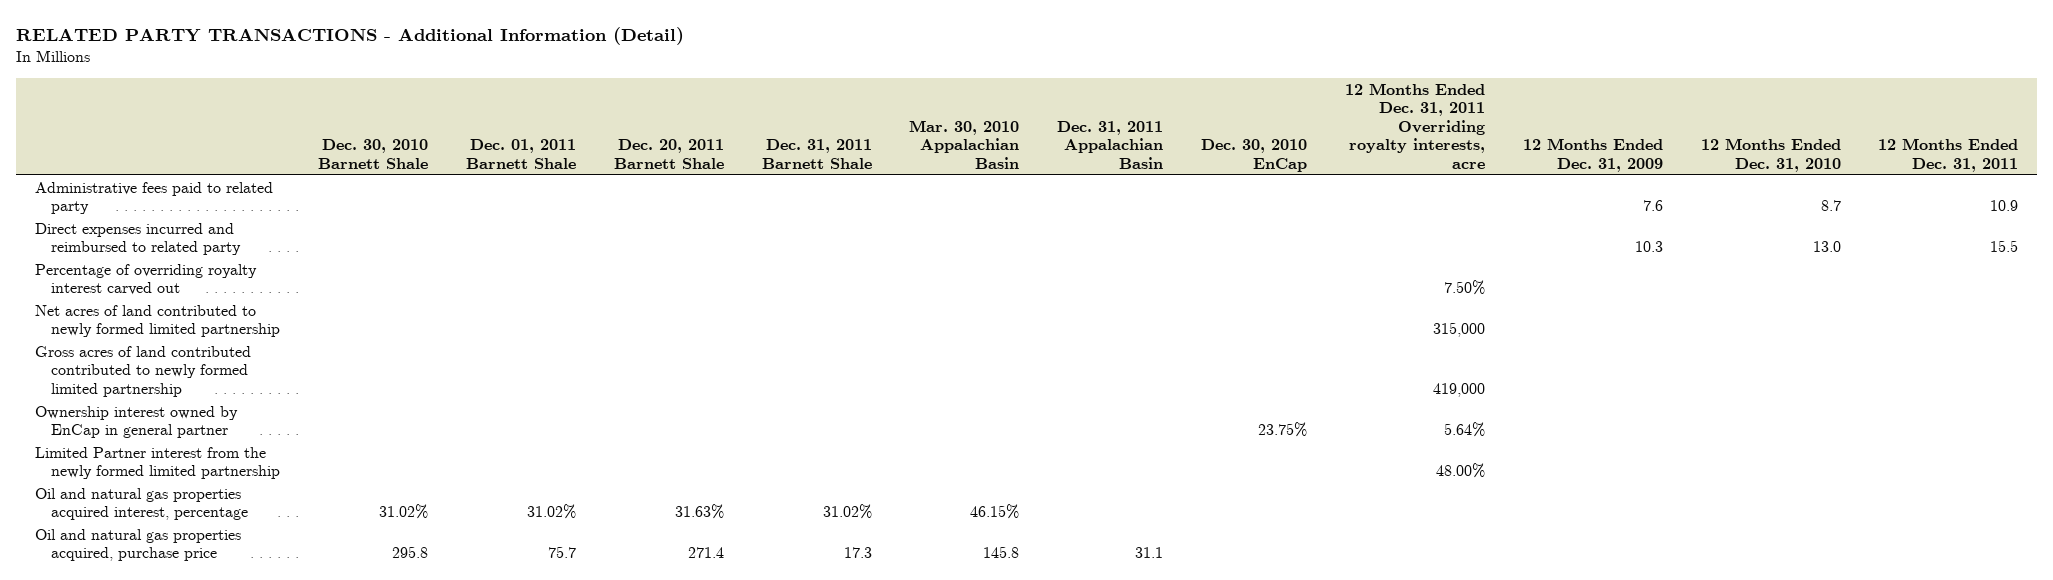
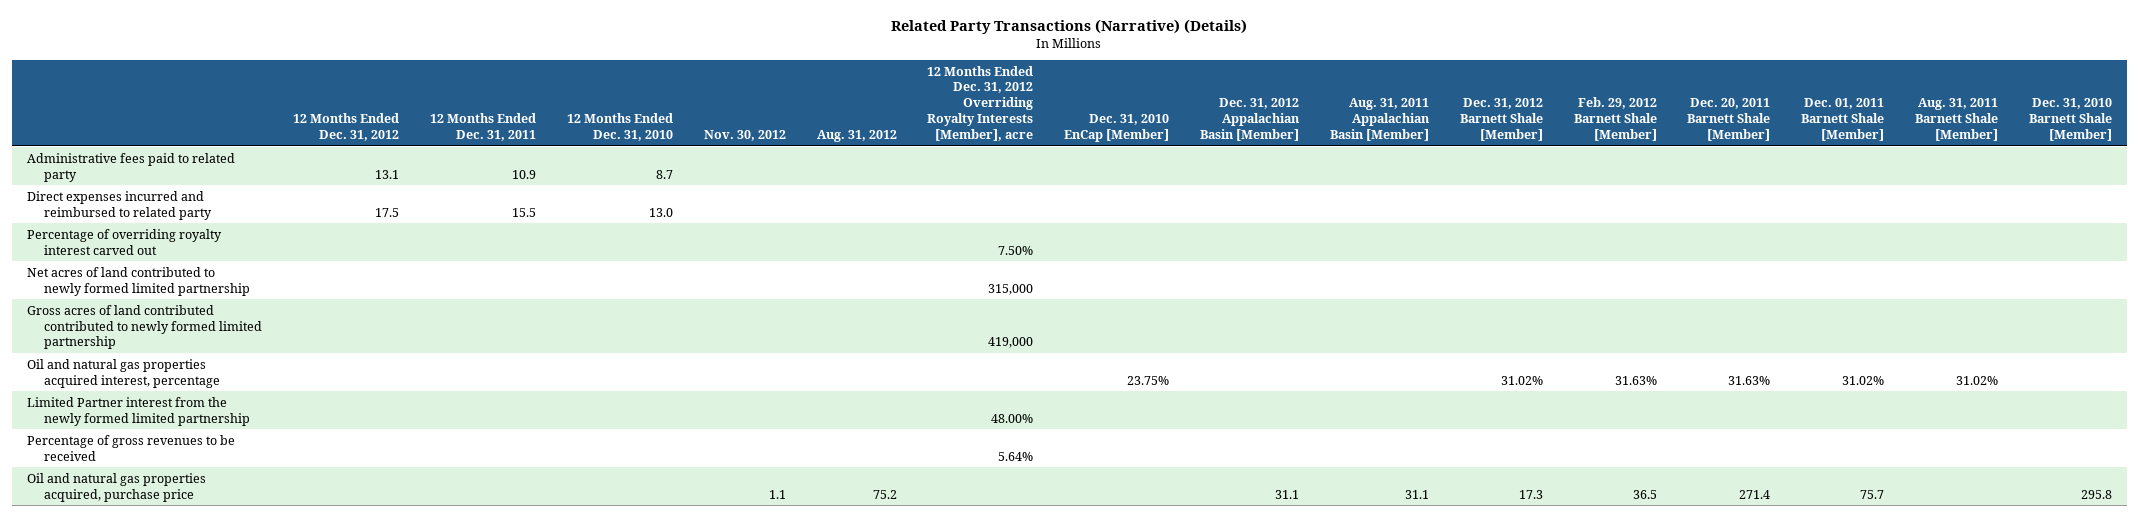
- RELATED PARTY TRANSACTIONS - Additional Information (Detail)
+ Related Party Transactions (Narrative) (Details)
- | Dec. 30, 2010 Barnett Shale | Dec. 01, 2011 Barnett Shale | Dec. 20, 2011 Barnett Shale | Dec. 31, 2011 Barnett Shale | Mar. 30, 2010 Appalachian Basin | Dec. 31, 2011 Appalachian Basin | Dec. 30, 2010 EnCap | 12 Months Ended Dec. 31, 2011 Overriding royalty interests, acre | 12 Months Ended Dec. 31, 2009 | 12 Months Ended Dec. 31, 2010 | 12 Months Ended Dec. 31, 2011
+ | 12 Months Ended Dec. 31, 2012 | 12 Months Ended Dec. 31, 2011 | 12 Months Ended Dec. 31, 2010 | Nov. 30, 2012 | Aug. 31, 2012 | 12 Months Ended Dec. 31, 2012 Overriding Royalty Interests [Member], acre | Dec. 31, 2010 EnCap [Member] | Dec. 31, 2012 Appalachian Basin [Member] | Aug. 31, 2011 Appalachian Basin [Member] | Dec. 31, 2012 Barnett Shale [Member] | Feb. 29, 2012 Barnett Shale [Member] | Dec. 20, 2011 Barnett Shale [Member] | Dec. 01, 2011 Barnett Shale [Member] | Aug. 31, 2011 Barnett Shale [Member] | Dec. 31, 2010 Barnett Shale [Member]
- Ownership interest owned by EnCap in general partner | | | | | | | 23.75% | 5.64% | | |
moved down: Limited Partner interest from the newly formed limited partnership | | | | | | 48.00% | | | | | | | | |
+ Percentage of gross revenues to be received | | | | | | 5.64% | | | | | | | | |

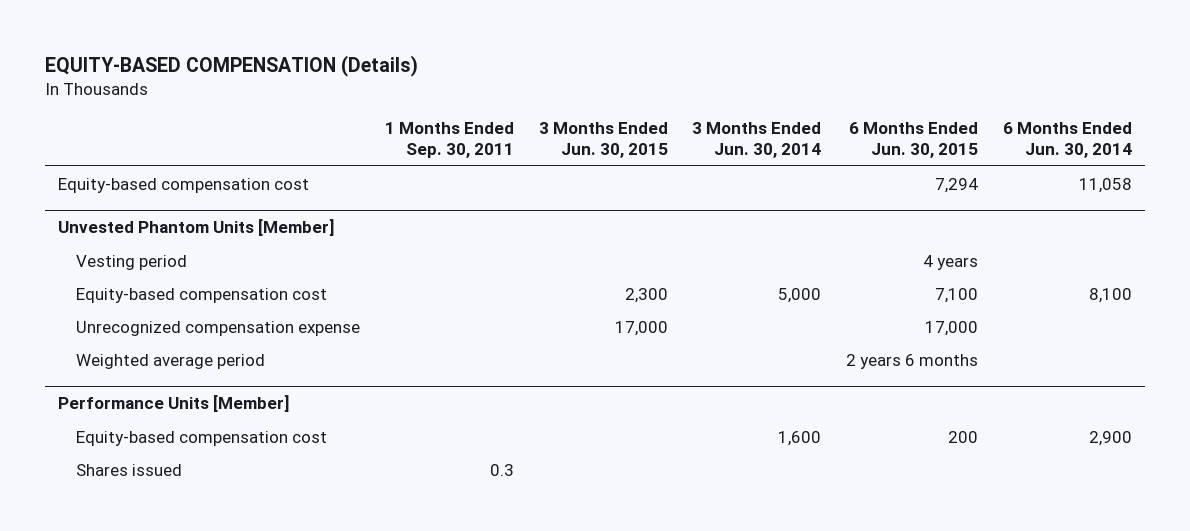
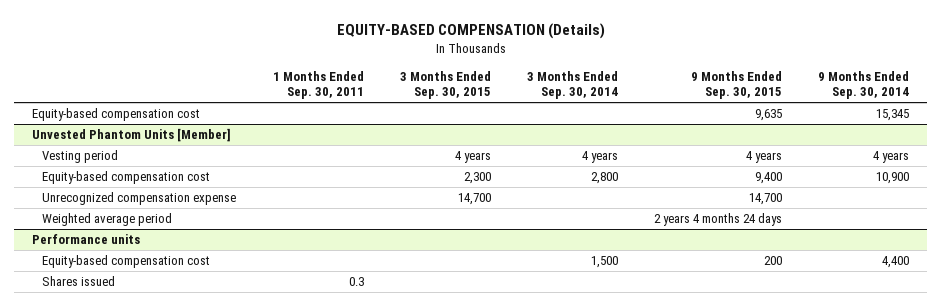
- | 1 Months Ended Sep. 30, 2011 | 3 Months Ended Jun. 30, 2015 | 3 Months Ended Jun. 30, 2014 | 6 Months Ended Jun. 30, 2015 | 6 Months Ended Jun. 30, 2014
+ | 1 Months Ended Sep. 30, 2011 | 3 Months Ended Sep. 30, 2015 | 3 Months Ended Sep. 30, 2014 | 9 Months Ended Sep. 30, 2015 | 9 Months Ended Sep. 30, 2014
- Performance Units [Member]
+ Performance units

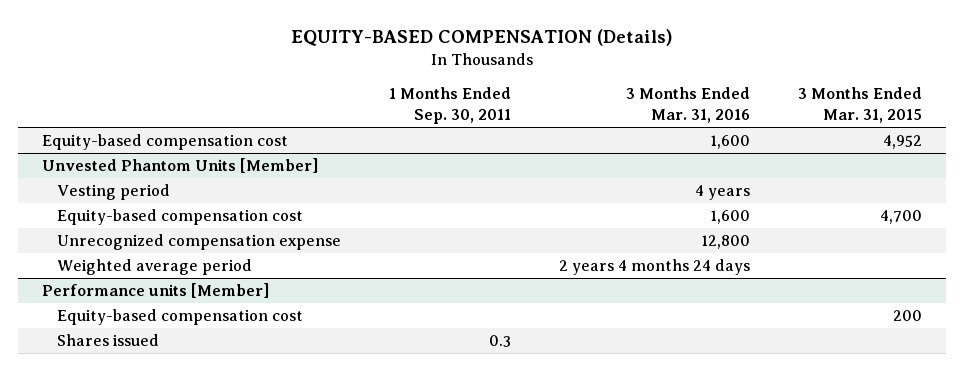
- | 1 Months Ended Sep. 30, 2011 | 3 Months Ended Sep. 30, 2015 | 3 Months Ended Sep. 30, 2014 | 9 Months Ended Sep. 30, 2015 | 9 Months Ended Sep. 30, 2014
+ | 1 Months Ended Sep. 30, 2011 | 3 Months Ended Mar. 31, 2016 | 3 Months Ended Mar. 31, 2015
- Performance units
+ Performance units [Member]

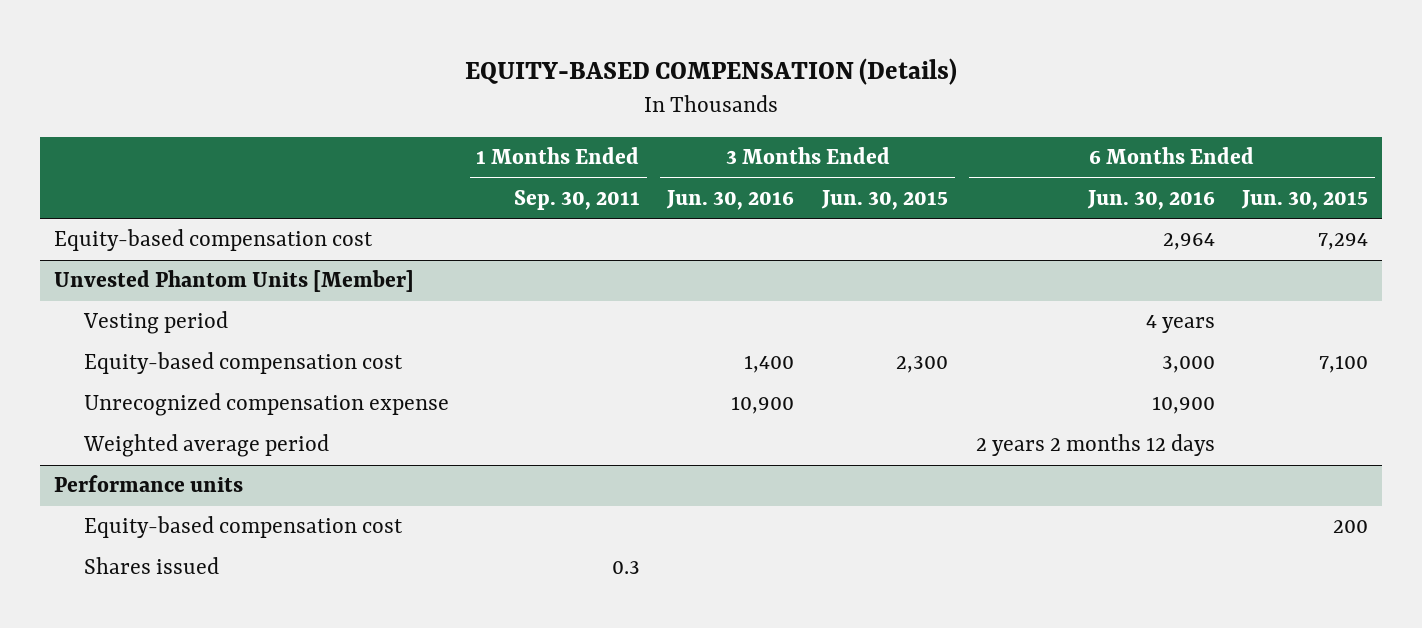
- | 1 Months Ended Sep. 30, 2011 | 3 Months Ended Mar. 31, 2016 | 3 Months Ended Mar. 31, 2015
+ | 1 Months Ended Sep. 30, 2011 | 3 Months Ended Jun. 30, 2016 | 3 Months Ended Jun. 30, 2015 | 6 Months Ended Jun. 30, 2016 | 6 Months Ended Jun. 30, 2015
- Performance units [Member]
+ Performance units

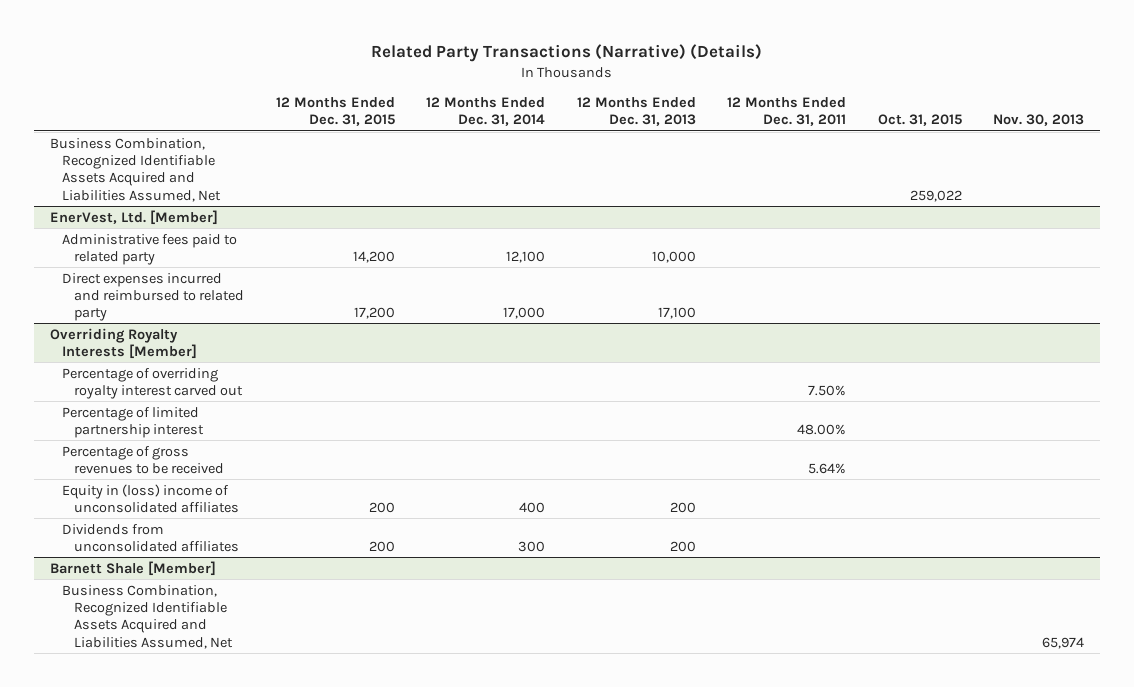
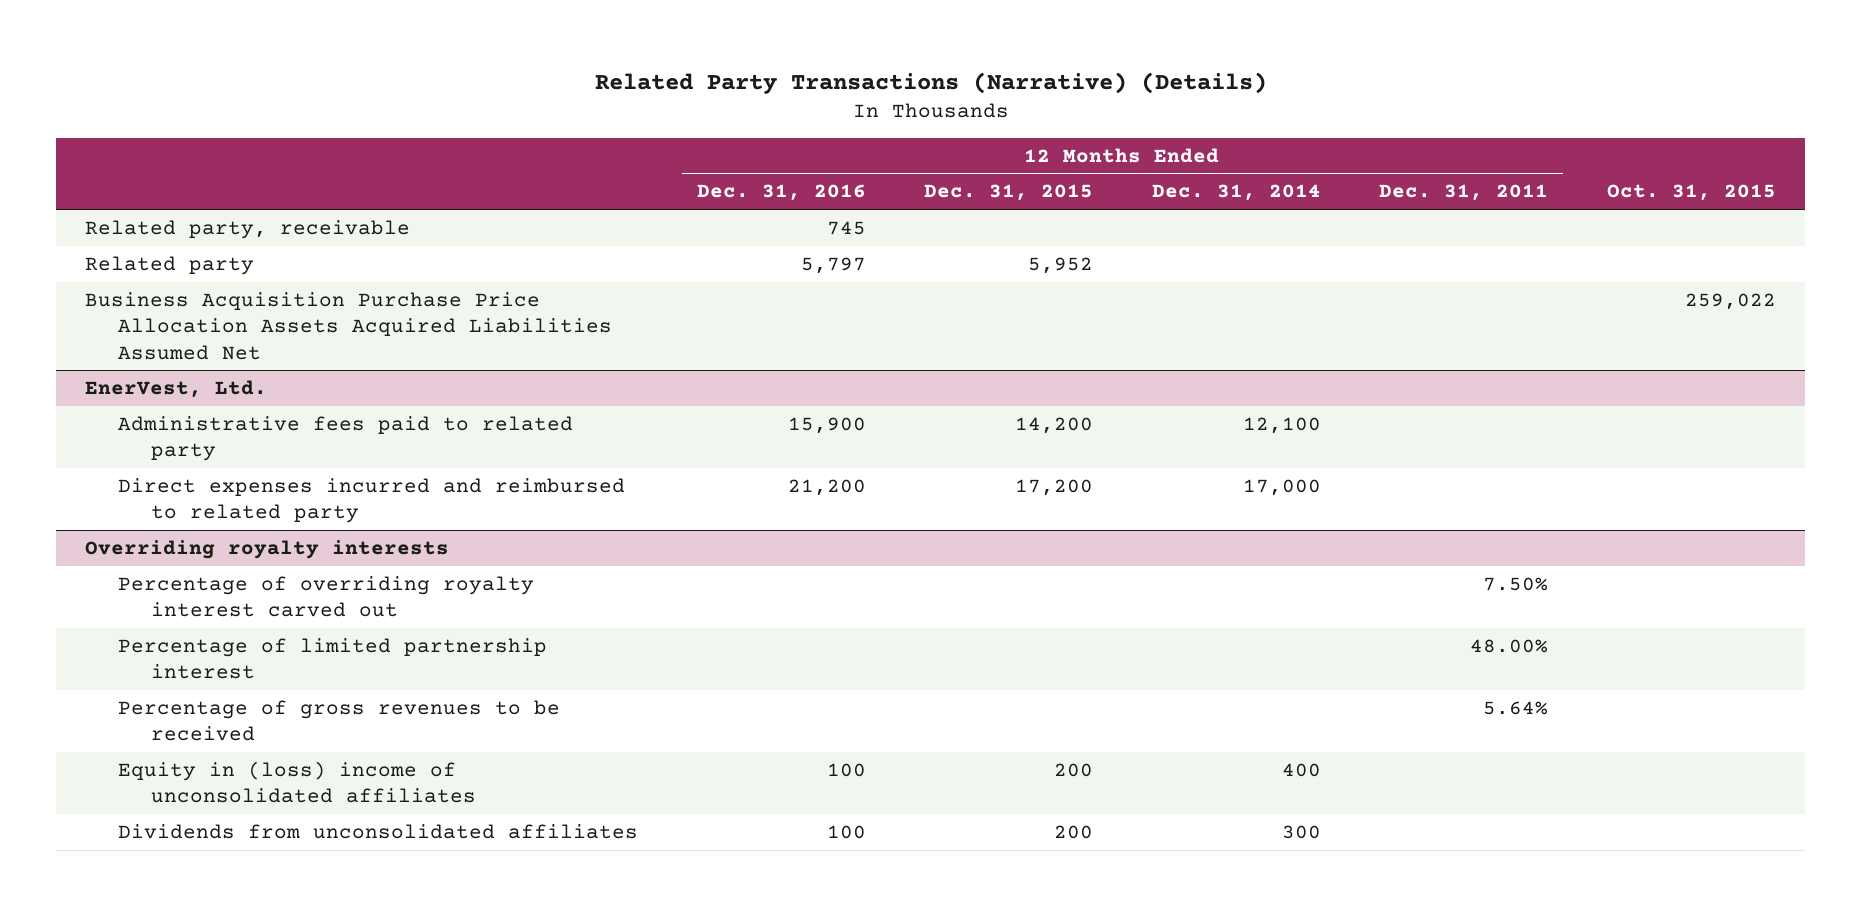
- | 12 Months Ended Dec. 31, 2015 | 12 Months Ended Dec. 31, 2014 | 12 Months Ended Dec. 31, 2013 | 12 Months Ended Dec. 31, 2011 | Oct. 31, 2015 | Nov. 30, 2013
+ | 12 Months Ended Dec. 31, 2016 | 12 Months Ended Dec. 31, 2015 | 12 Months Ended Dec. 31, 2014 | 12 Months Ended Dec. 31, 2011 | Oct. 31, 2015
- Business Combination, Recognized Identifiable Assets Acquired and Liabilities Assumed, Net | | | | | 259,022 |
- EnerVest, Ltd. [Member]
+ Related party, receivable | 745 | | | |
+ Related party | 5,797 | 5,952 | | |
+ Business Acquisition Purchase Price Allocation Assets Acquired Liabilities Assumed Net | | | | | 259,022
+ EnerVest, Ltd.
- Overriding Royalty Interests [Member]
+ Overriding royalty interests
- Barnett Shale [Member]
- Business Combination, Recognized Identifiable Assets Acquired and Liabilities Assumed, Net | | | | | | 65,974

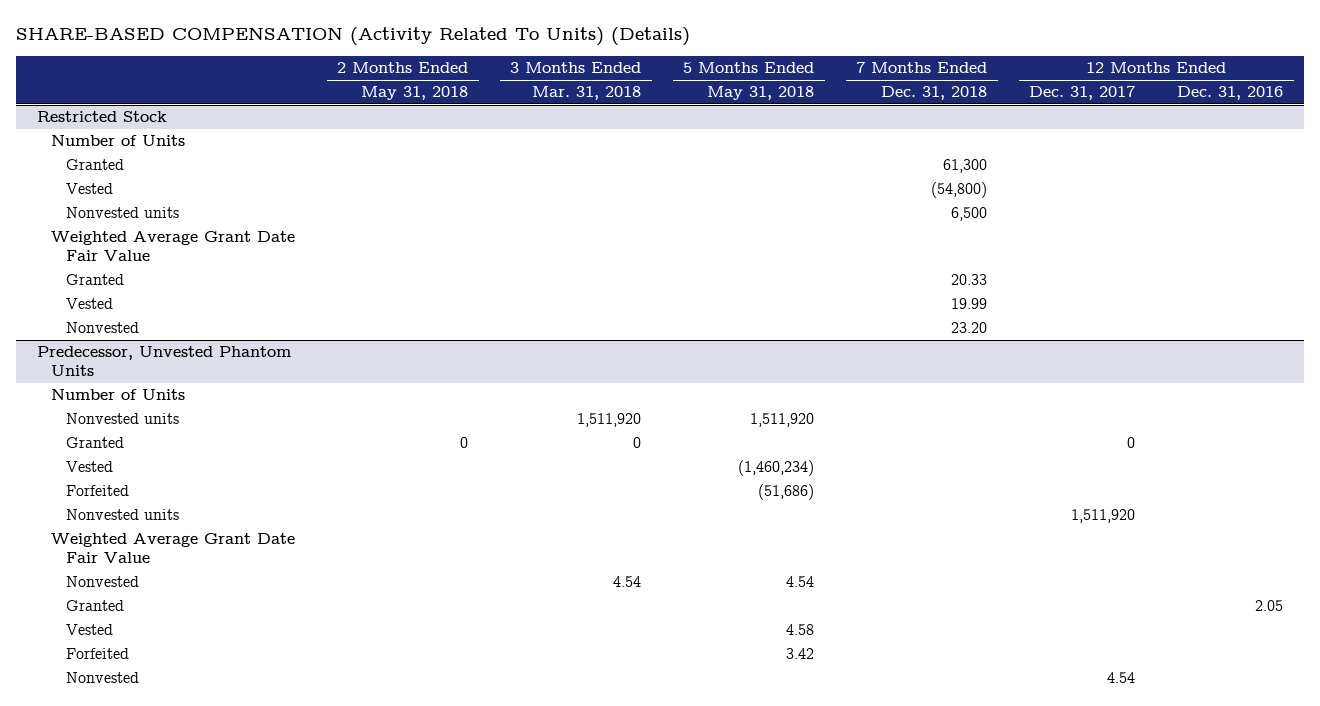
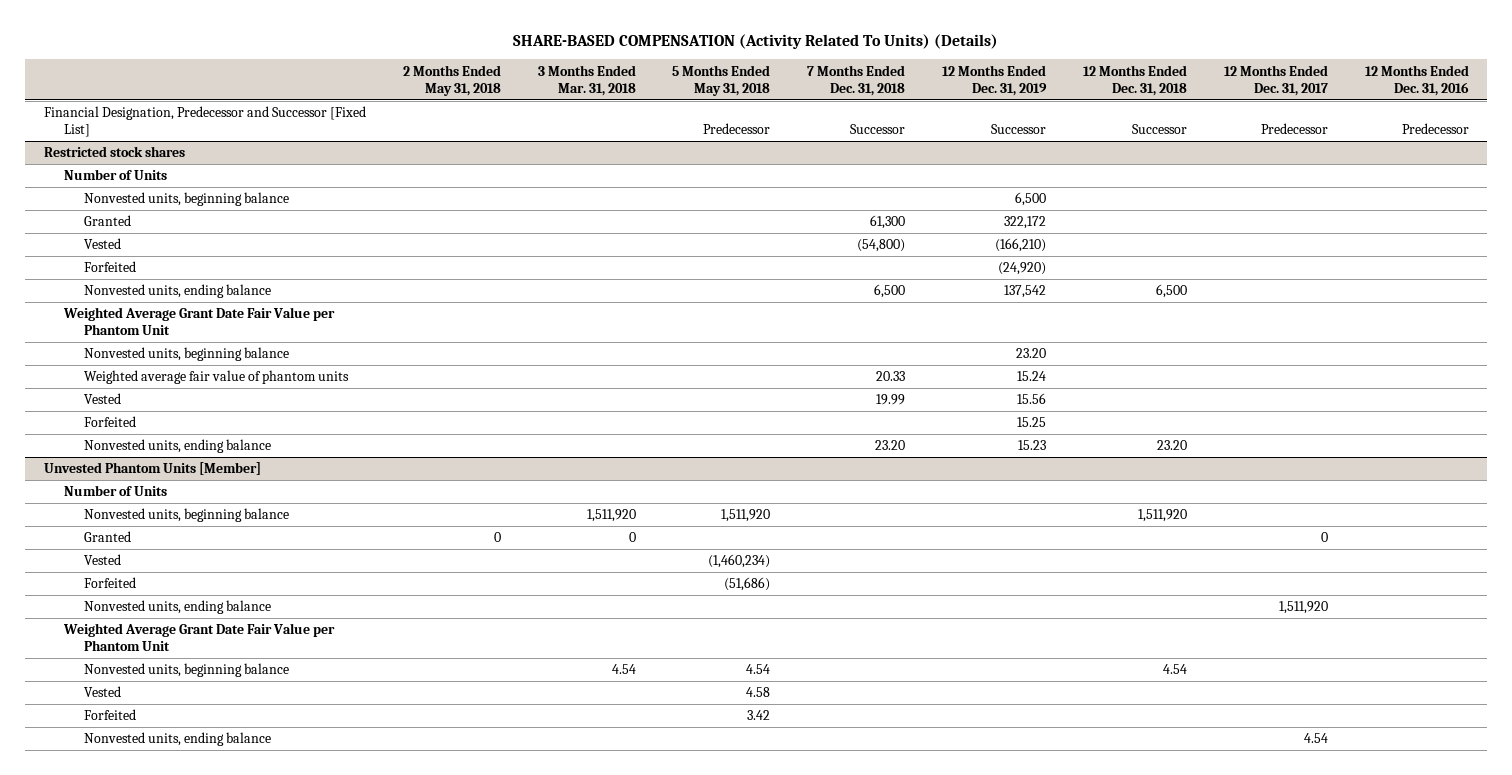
- | 2 Months Ended May 31, 2018 | 3 Months Ended Mar. 31, 2018 | 5 Months Ended May 31, 2018 | 7 Months Ended Dec. 31, 2018 | 12 Months Ended Dec. 31, 2017 | 12 Months Ended Dec. 31, 2016
+ | 2 Months Ended May 31, 2018 | 3 Months Ended Mar. 31, 2018 | 5 Months Ended May 31, 2018 | 7 Months Ended Dec. 31, 2018 | 12 Months Ended Dec. 31, 2019 | 12 Months Ended Dec. 31, 2018 | 12 Months Ended Dec. 31, 2017 | 12 Months Ended Dec. 31, 2016
- Restricted Stock
+ Financial Designation, Predecessor and Successor [Fixed List] | | | Predecessor | Successor | Successor | Successor | Predecessor | Predecessor
+ Restricted stock shares
+ Nonvested units, beginning balance | | | | | 6,500 | | |
- Nonvested units | | | | 6,500 | |
- Weighted Average Grant Date Fair Value
- Granted | | | | 20.33 | |
+ Forfeited | | | | | (24,920) | | |
+ Nonvested units, ending balance | | | | 6,500 | 137,542 | 6,500 | |
+ Weighted Average Grant Date Fair Value per Phantom Unit
+ Nonvested units, beginning balance | | | | | 23.20 | | |
+ Weighted average fair value of phantom units | | | | 20.33 | 15.24 | | |
- Nonvested | | | | 23.20 | |
- Predecessor, Unvested Phantom Units
+ Forfeited | | | | | 15.25 | | |
+ Nonvested units, ending balance | | | | 23.20 | 15.23 | 23.20 | |
+ Unvested Phantom Units [Member]
- Nonvested units | | 1,511,920 | 1,511,920 | | |
+ Nonvested units, beginning balance | | 1,511,920 | 1,511,920 | | | 1,511,920 | |
- Nonvested units | | | | | 1,511,920 |
- Weighted Average Grant Date Fair Value
- Nonvested | | 4.54 | 4.54 | | |
- Granted | | | | | | 2.05
+ Nonvested units, ending balance | | | | | | | 1,511,920 |
+ Weighted Average Grant Date Fair Value per Phantom Unit
+ Nonvested units, beginning balance | | 4.54 | 4.54 | | | 4.54 | |
- Nonvested | | | | | 4.54 |
+ Nonvested units, ending balance | | | | | | | 4.54 |

